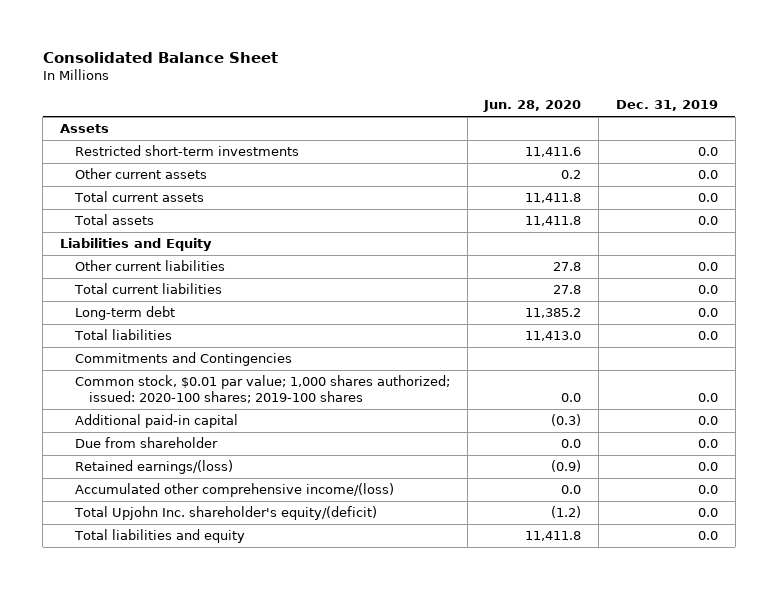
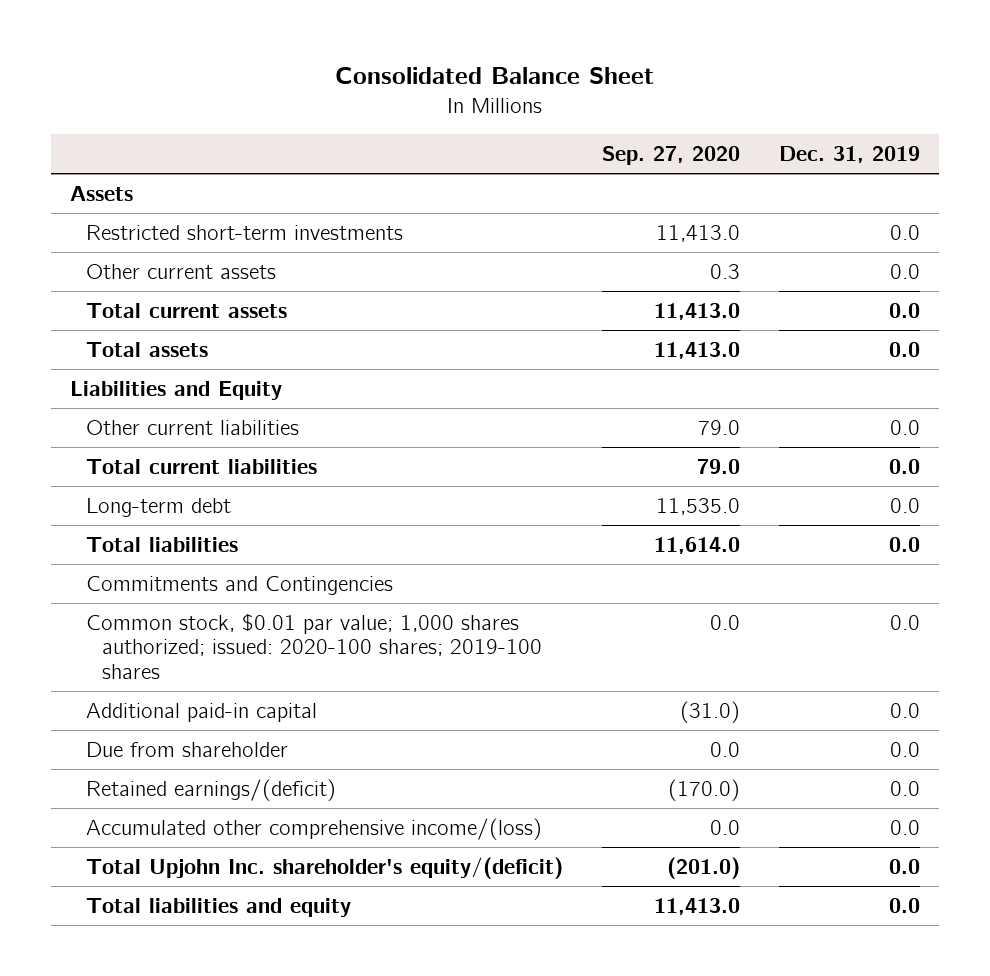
- | Jun. 28, 2020 | Dec. 31, 2019
+ | Sep. 27, 2020 | Dec. 31, 2019
- Retained earnings/(loss) | (0.9) | 0.0
+ Retained earnings/(deficit) | (170.0) | 0.0

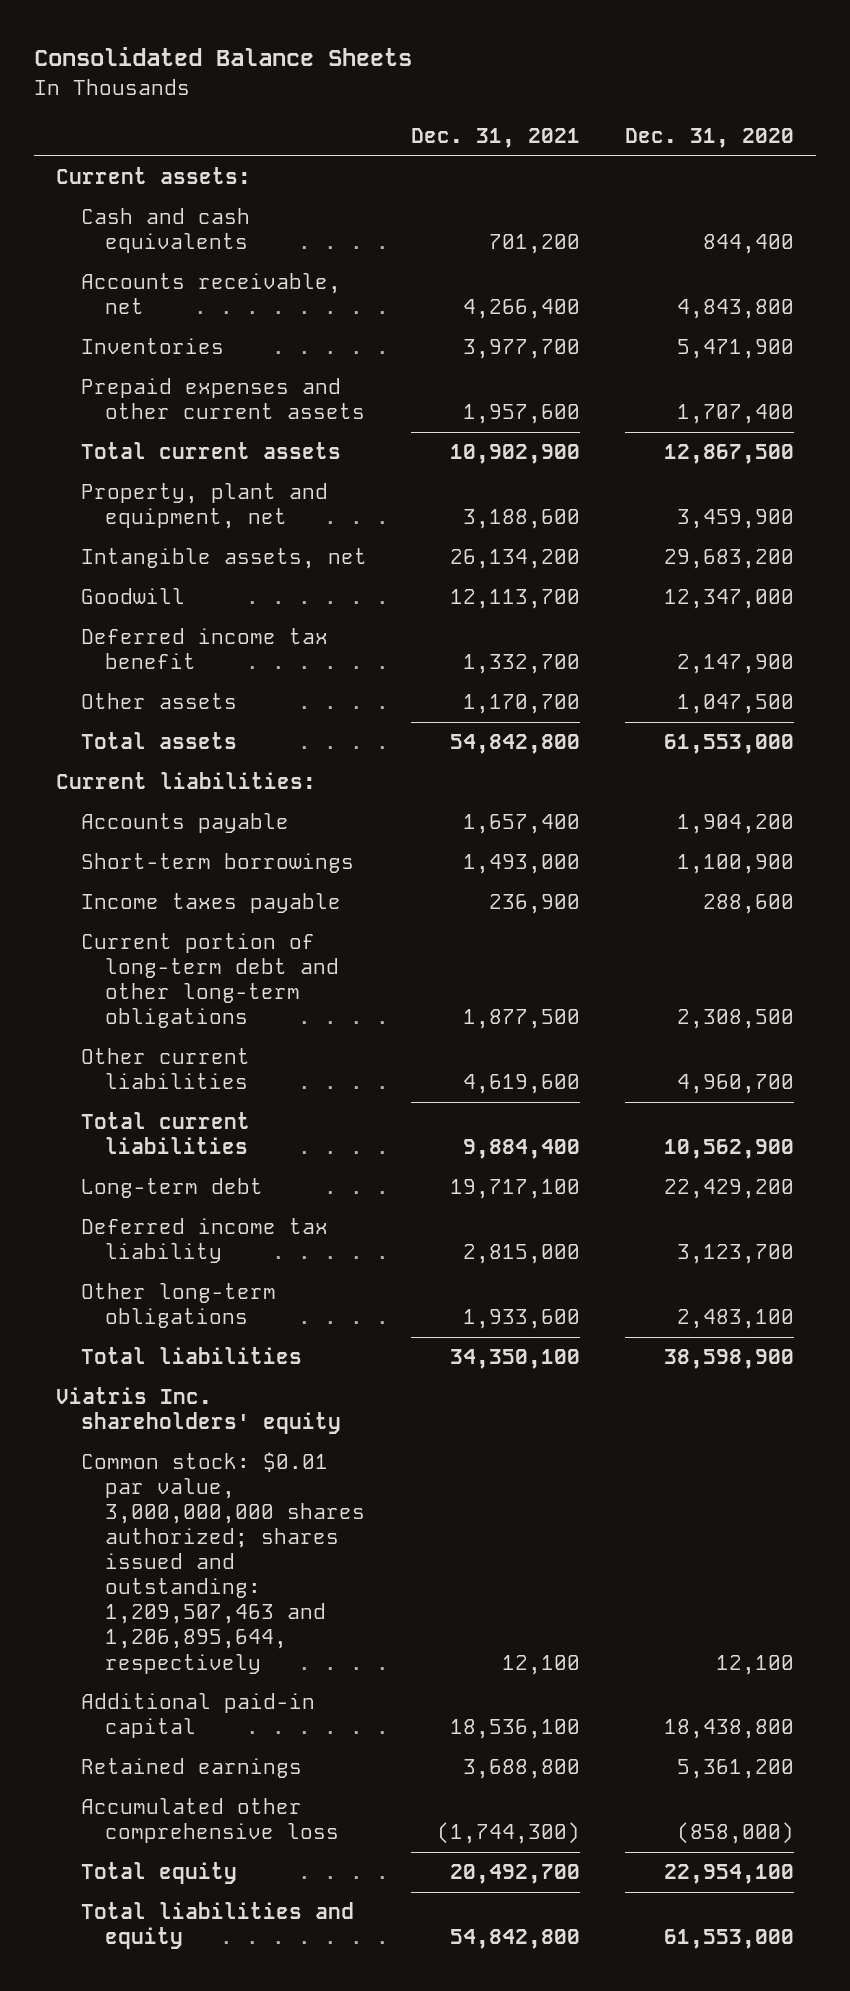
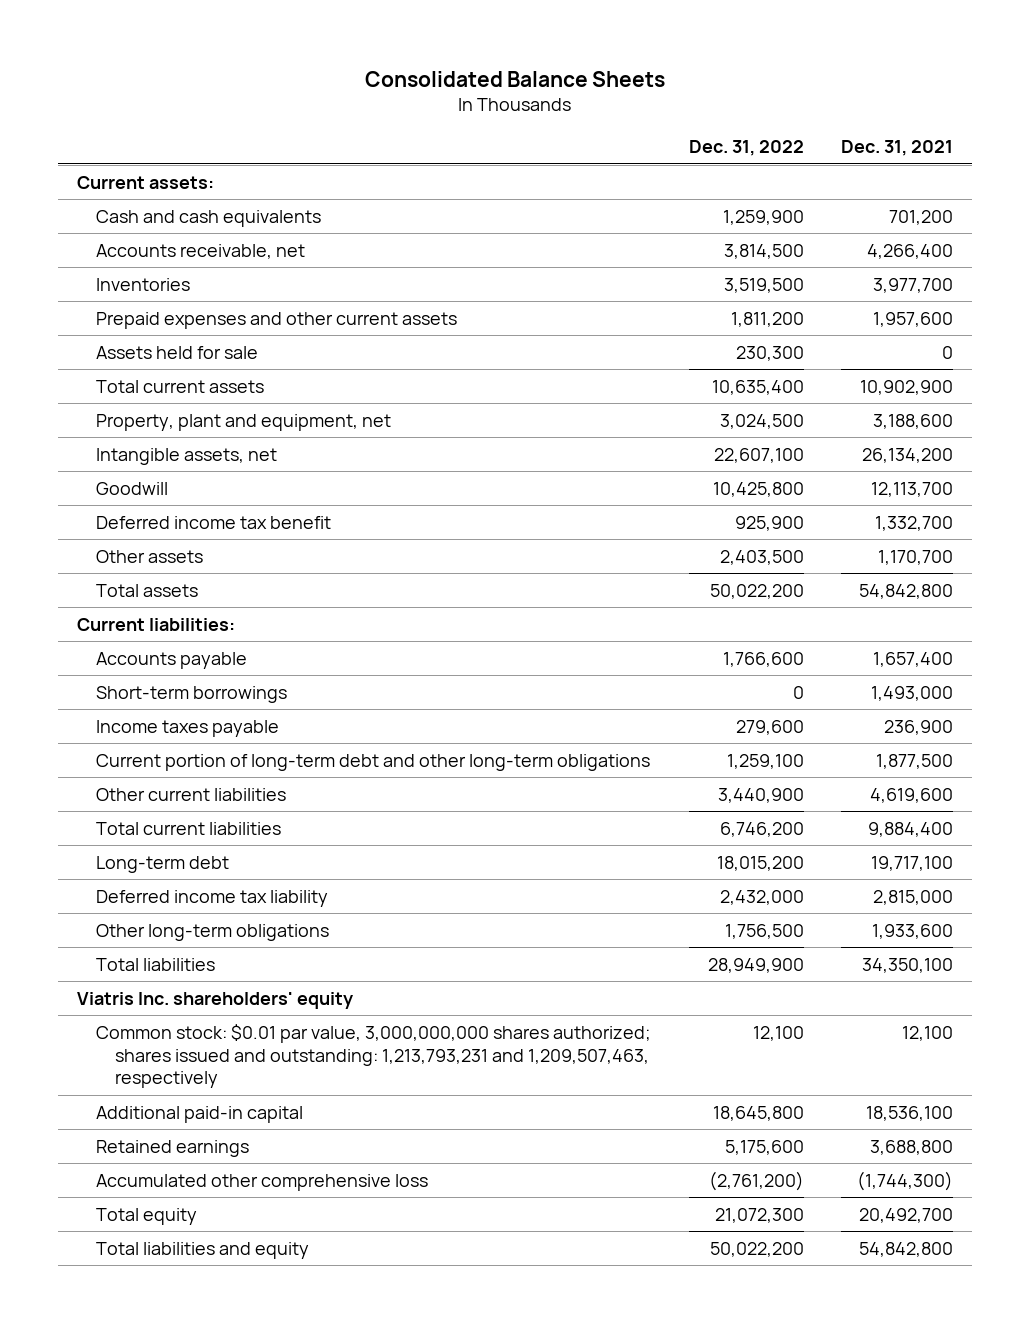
- | Dec. 31, 2021 | Dec. 31, 2020
+ | Dec. 31, 2022 | Dec. 31, 2021
+ Assets held for sale | 230,300 | 0
- Common stock: $0.01 par value, 3,000,000,000 shares authorized; shares issued and outstanding: 1,209,507,463 and 1,206,895,644, respectively | 12,100 | 12,100
+ Common stock: $0.01 par value, 3,000,000,000 shares authorized; shares issued and outstanding: 1,213,793,231 and 1,209,507,463, respectively | 12,100 | 12,100

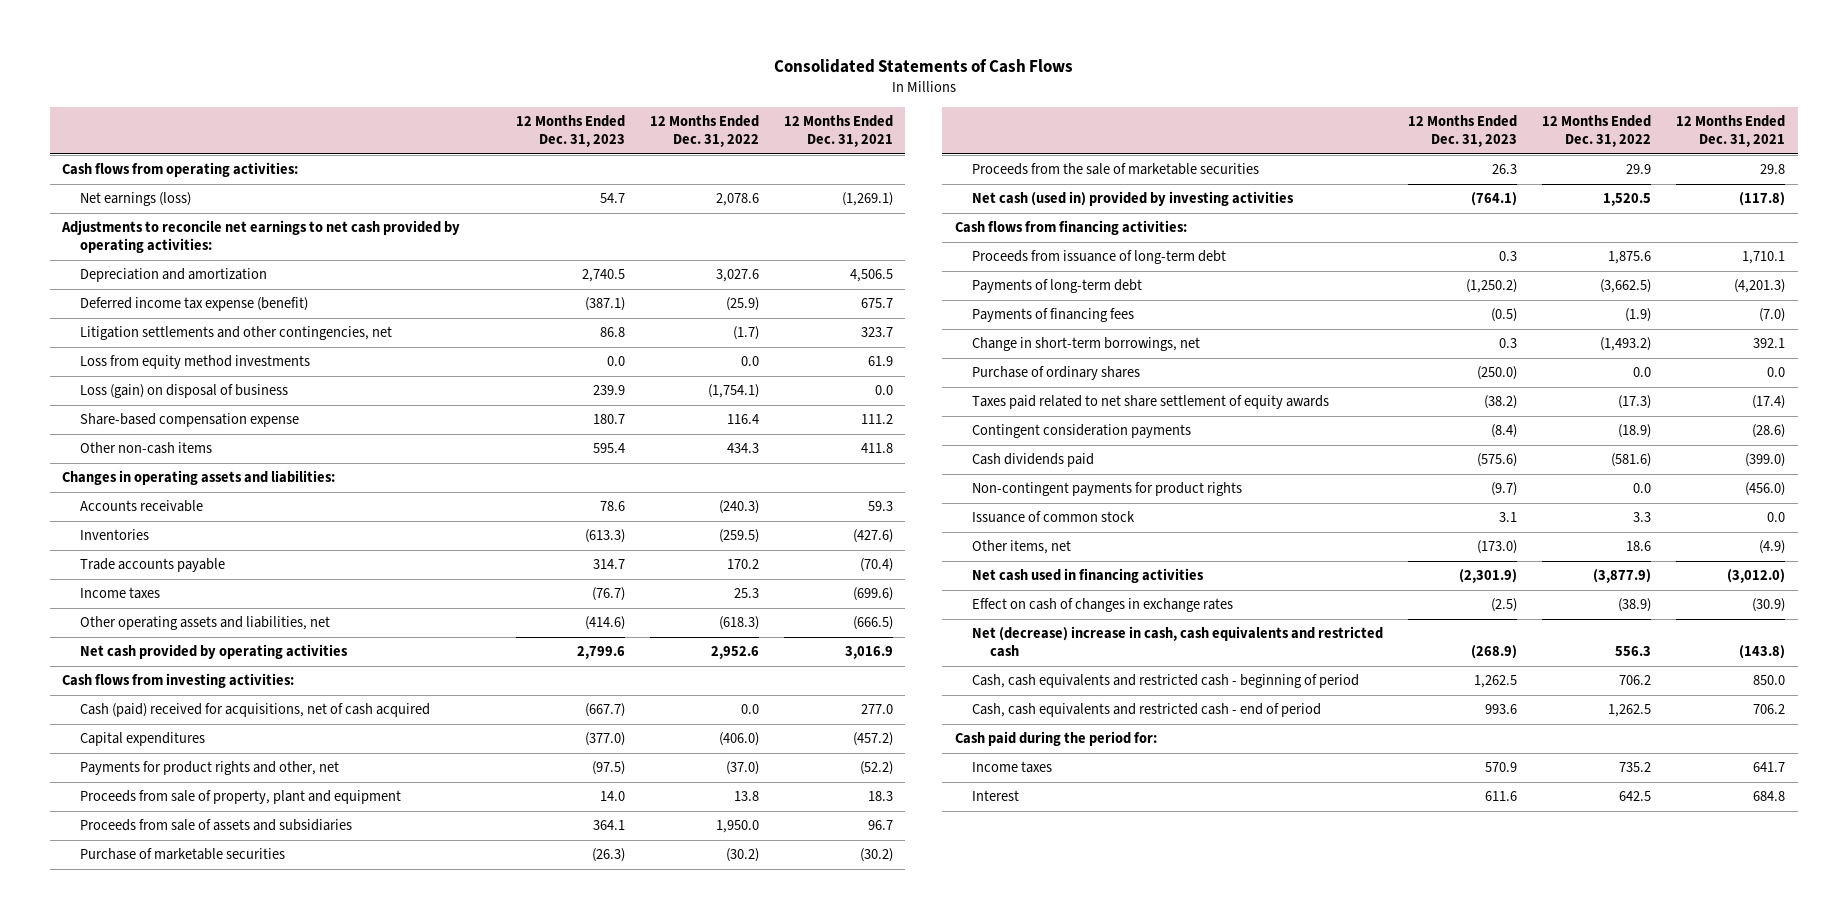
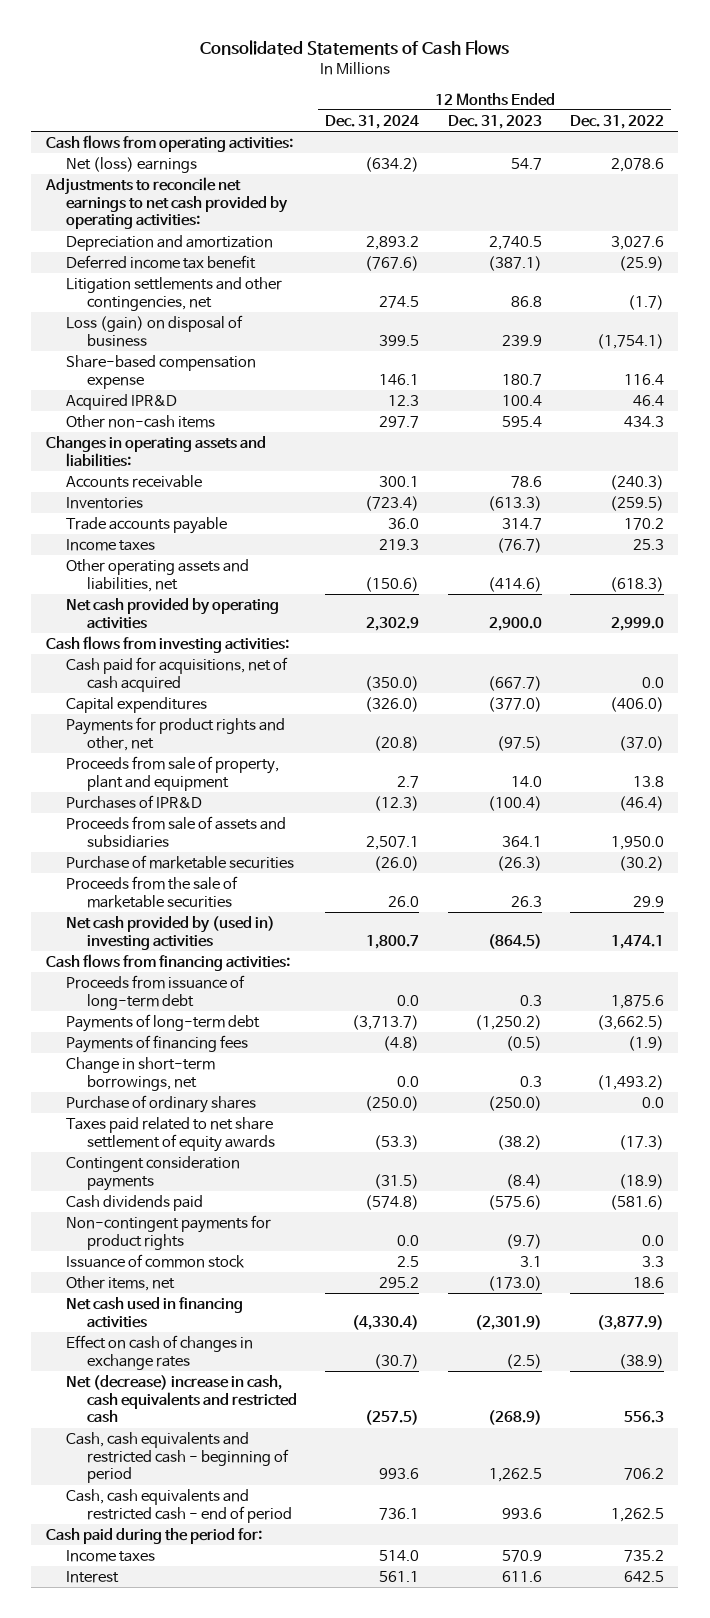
- | 12 Months Ended Dec. 31, 2023 | 12 Months Ended Dec. 31, 2022 | 12 Months Ended Dec. 31, 2021
+ | 12 Months Ended Dec. 31, 2024 | 12 Months Ended Dec. 31, 2023 | 12 Months Ended Dec. 31, 2022
- Net earnings (loss) | 54.7 | 2,078.6 | (1,269.1)
+ Net (loss) earnings | (634.2) | 54.7 | 2,078.6
- Deferred income tax expense (benefit) | (387.1) | (25.9) | 675.7
+ Deferred income tax benefit | (767.6) | (387.1) | (25.9)
- Loss from equity method investments | 0.0 | 0.0 | 61.9
+ Acquired IPR&D | 12.3 | 100.4 | 46.4
- Net cash provided by operating activities | 2,799.6 | 2,952.6 | 3,016.9
+ Net cash provided by operating activities | 2,302.9 | 2,900.0 | 2,999.0
- Cash (paid) received for acquisitions, net of cash acquired | (667.7) | 0.0 | 277.0
+ Cash paid for acquisitions, net of cash acquired | (350.0) | (667.7) | 0.0
+ Purchases of IPR&D | (12.3) | (100.4) | (46.4)
- Net cash (used in) provided by investing activities | (764.1) | 1,520.5 | (117.8)
+ Net cash provided by (used in) investing activities | 1,800.7 | (864.5) | 1,474.1

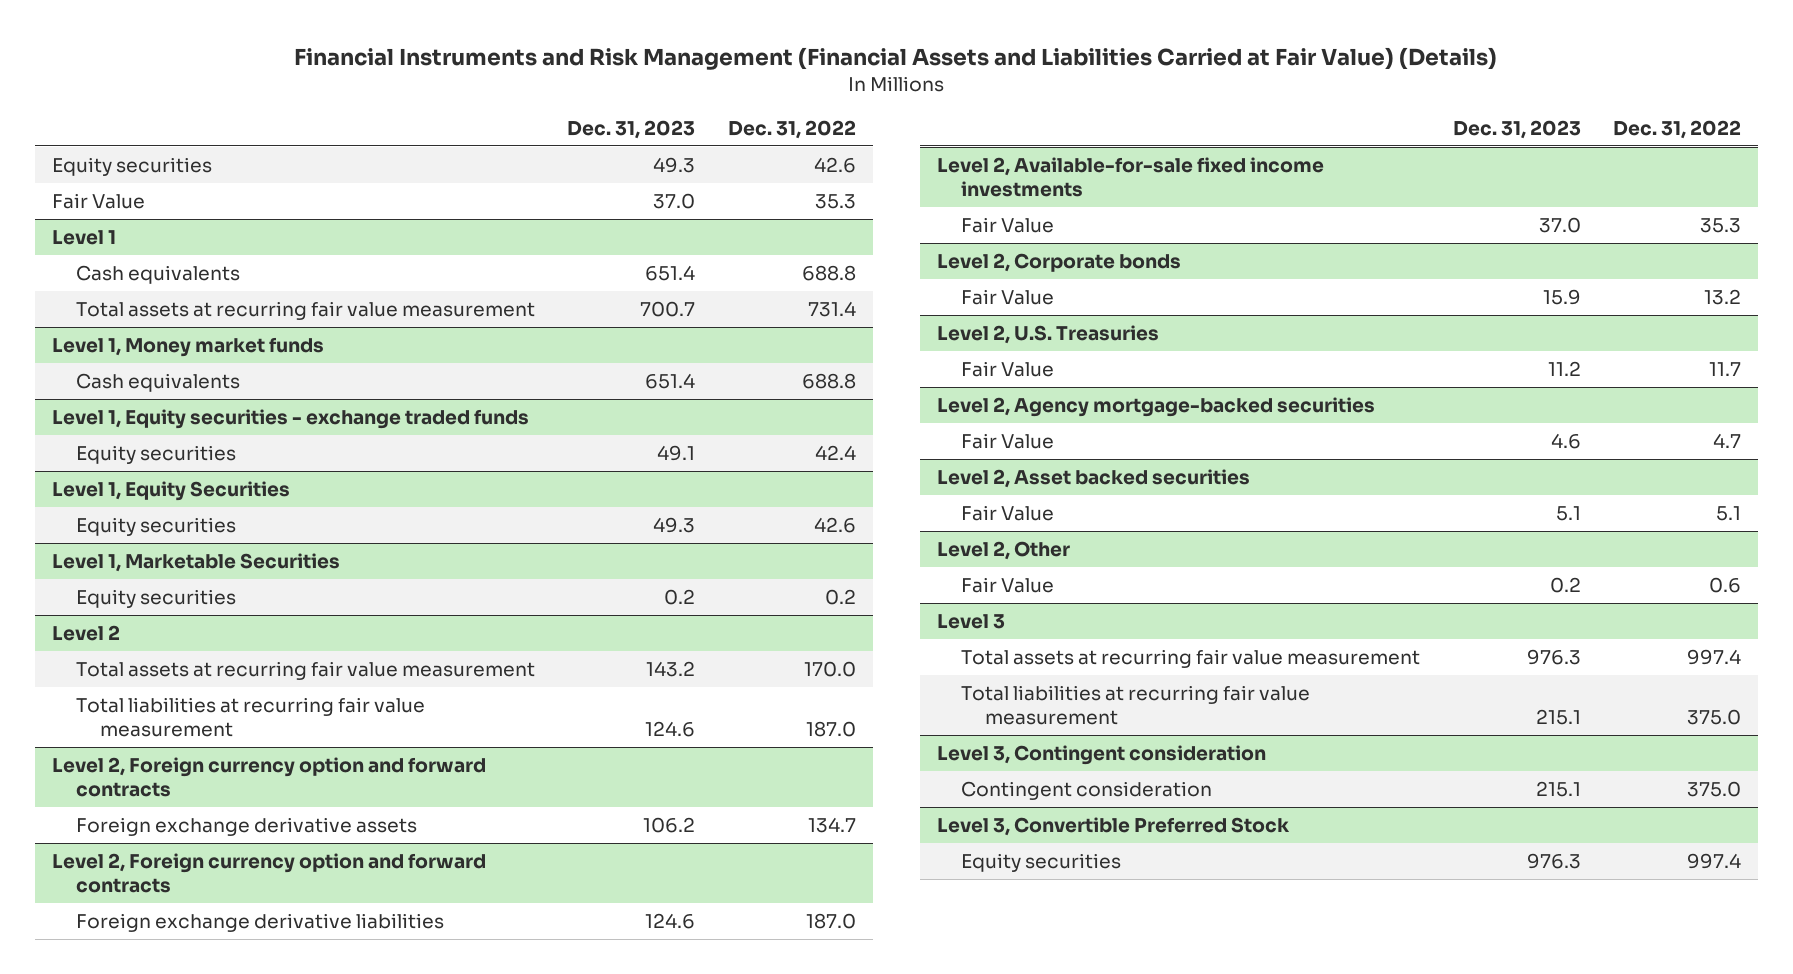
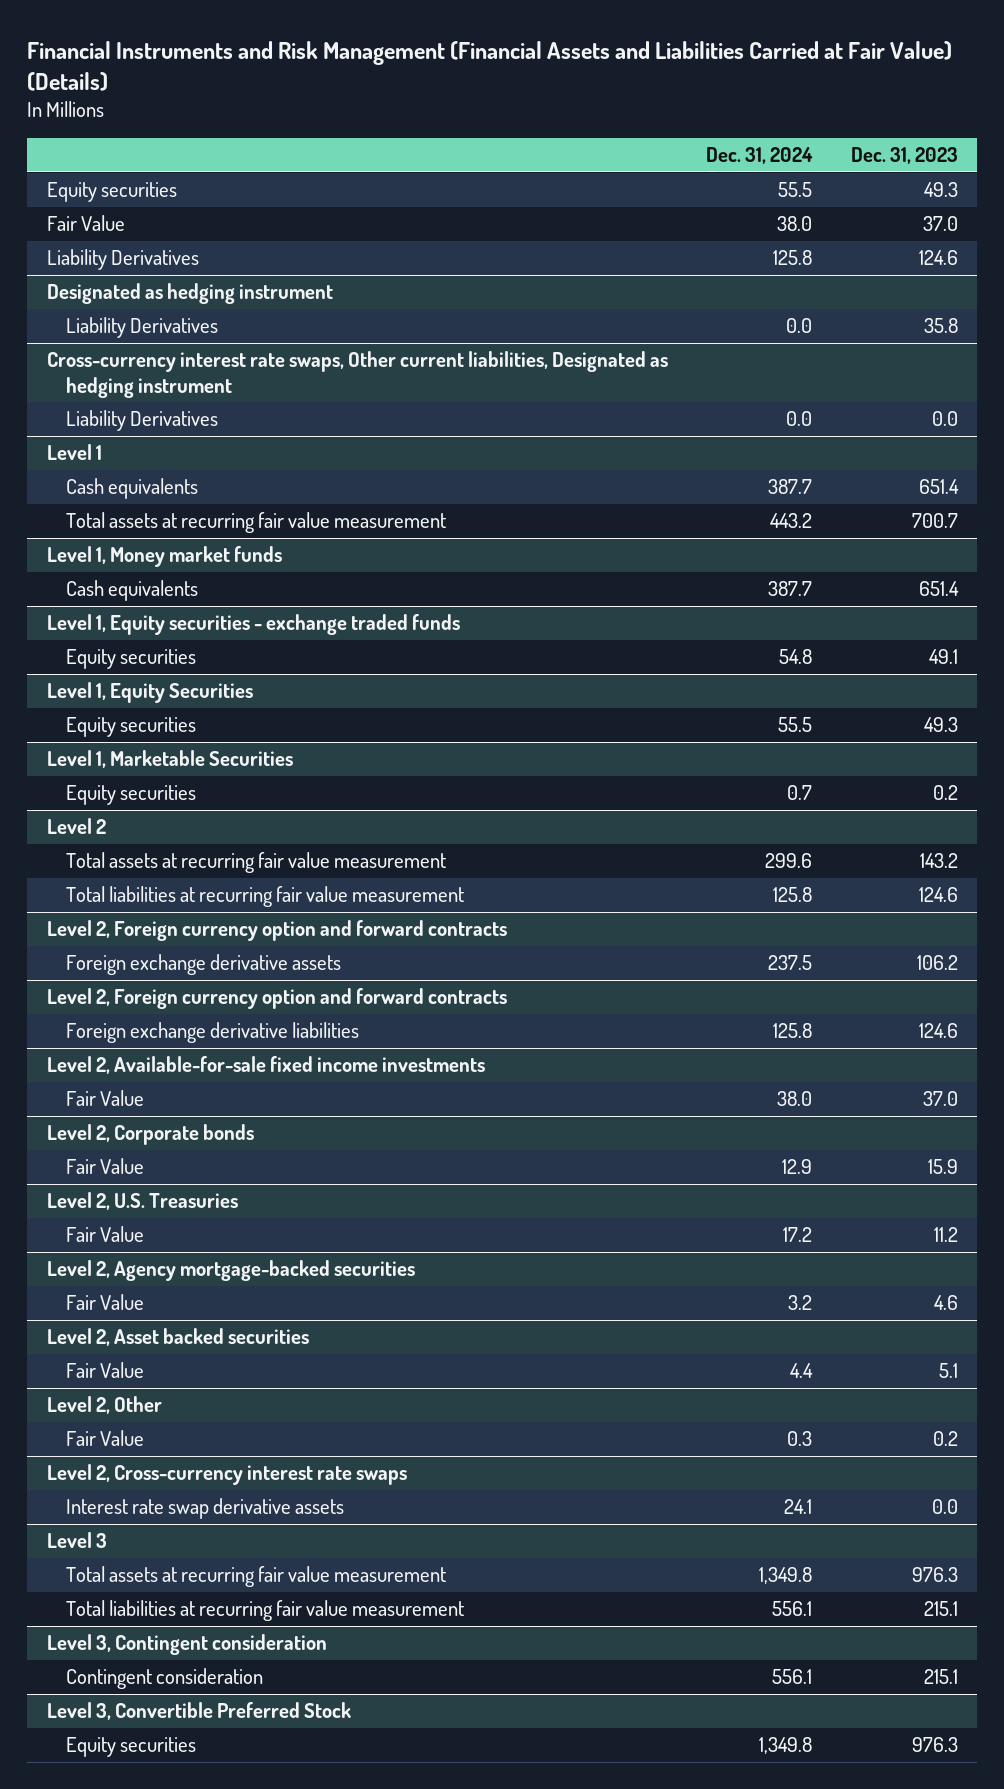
- | Dec. 31, 2023 | Dec. 31, 2022
+ | Dec. 31, 2024 | Dec. 31, 2023
+ Liability Derivatives | 125.8 | 124.6
+ Designated as hedging instrument
+ Liability Derivatives | 0.0 | 35.8
+ Cross-currency interest rate swaps, Other current liabilities, Designated as hedging instrument
+ Liability Derivatives | 0.0 | 0.0
+ Level 2, Cross-currency interest rate swaps
+ Interest rate swap derivative assets | 24.1 | 0.0

